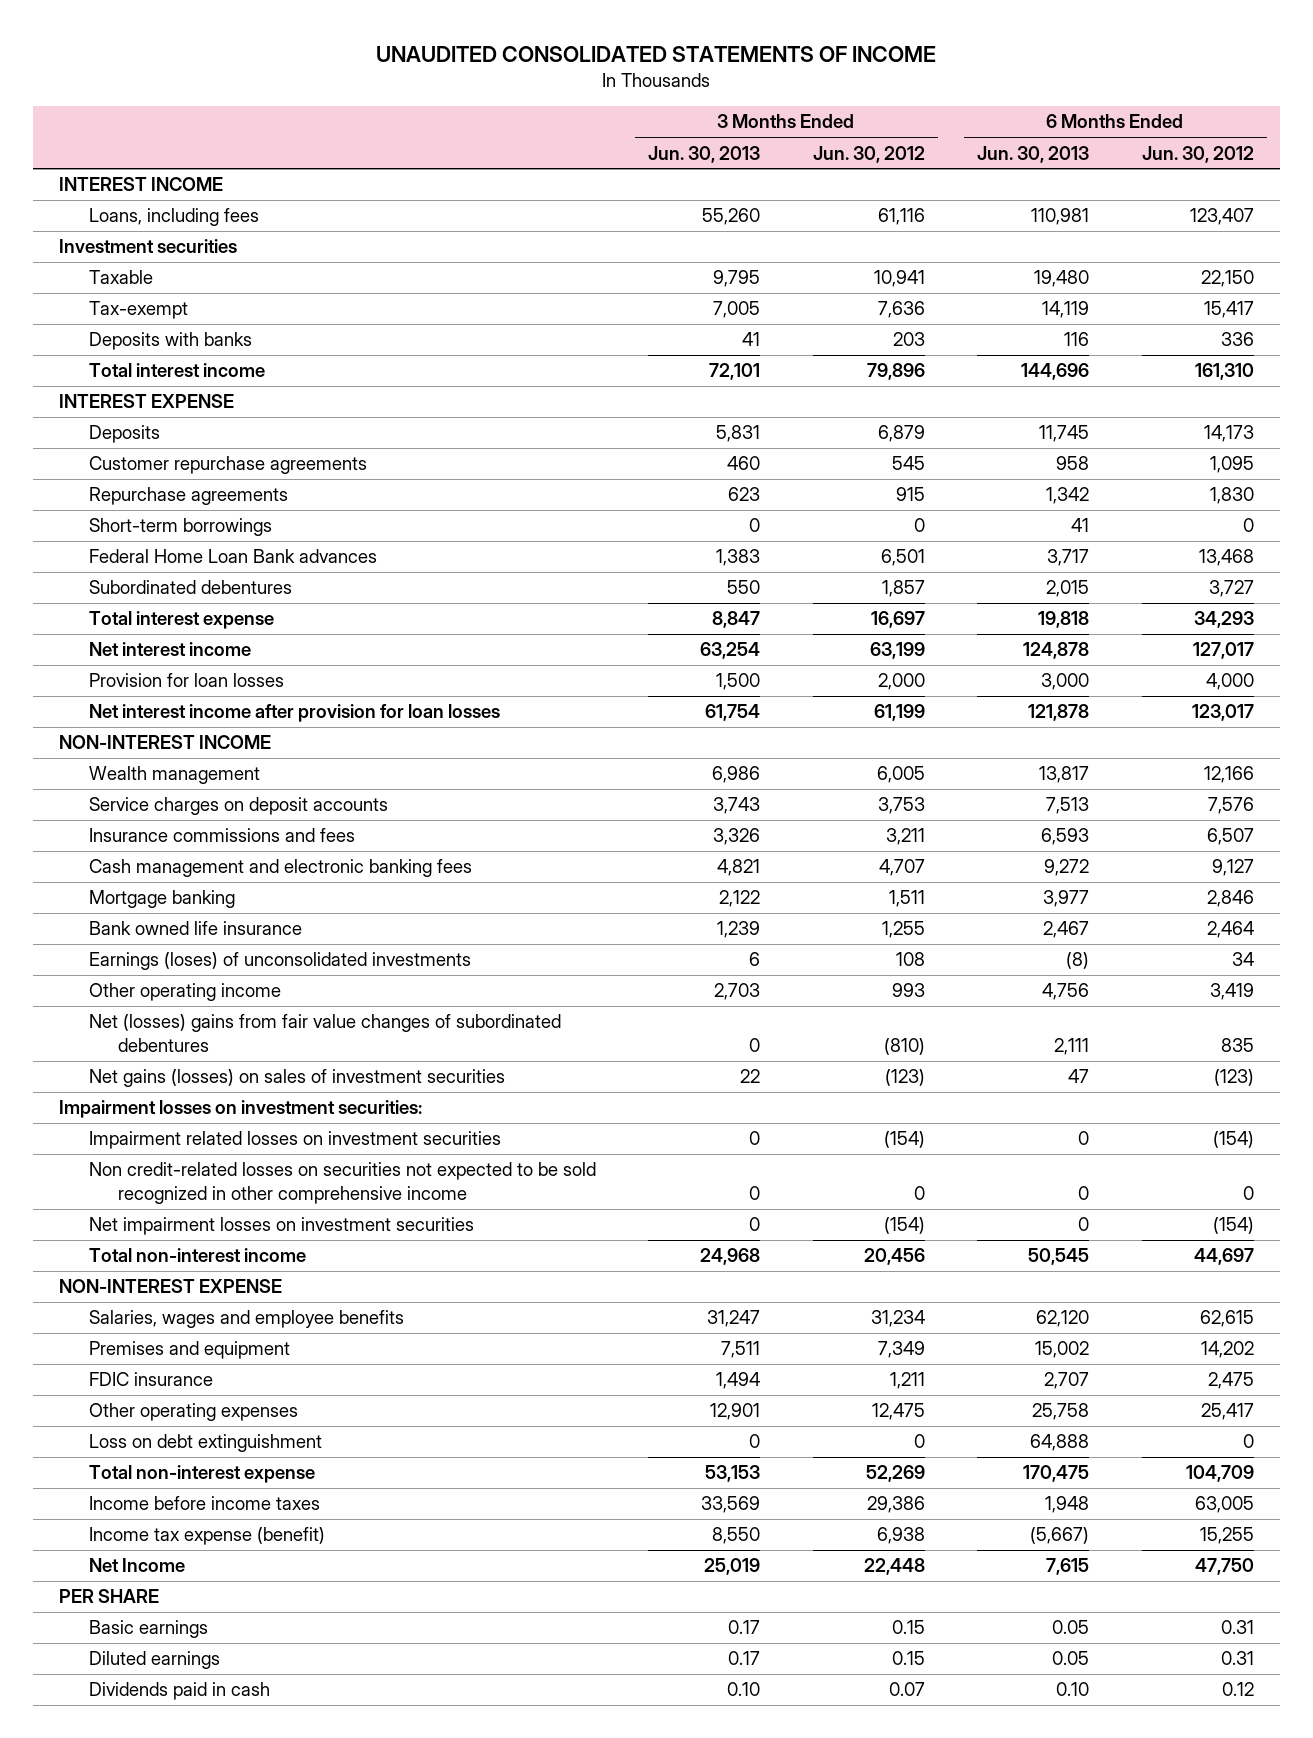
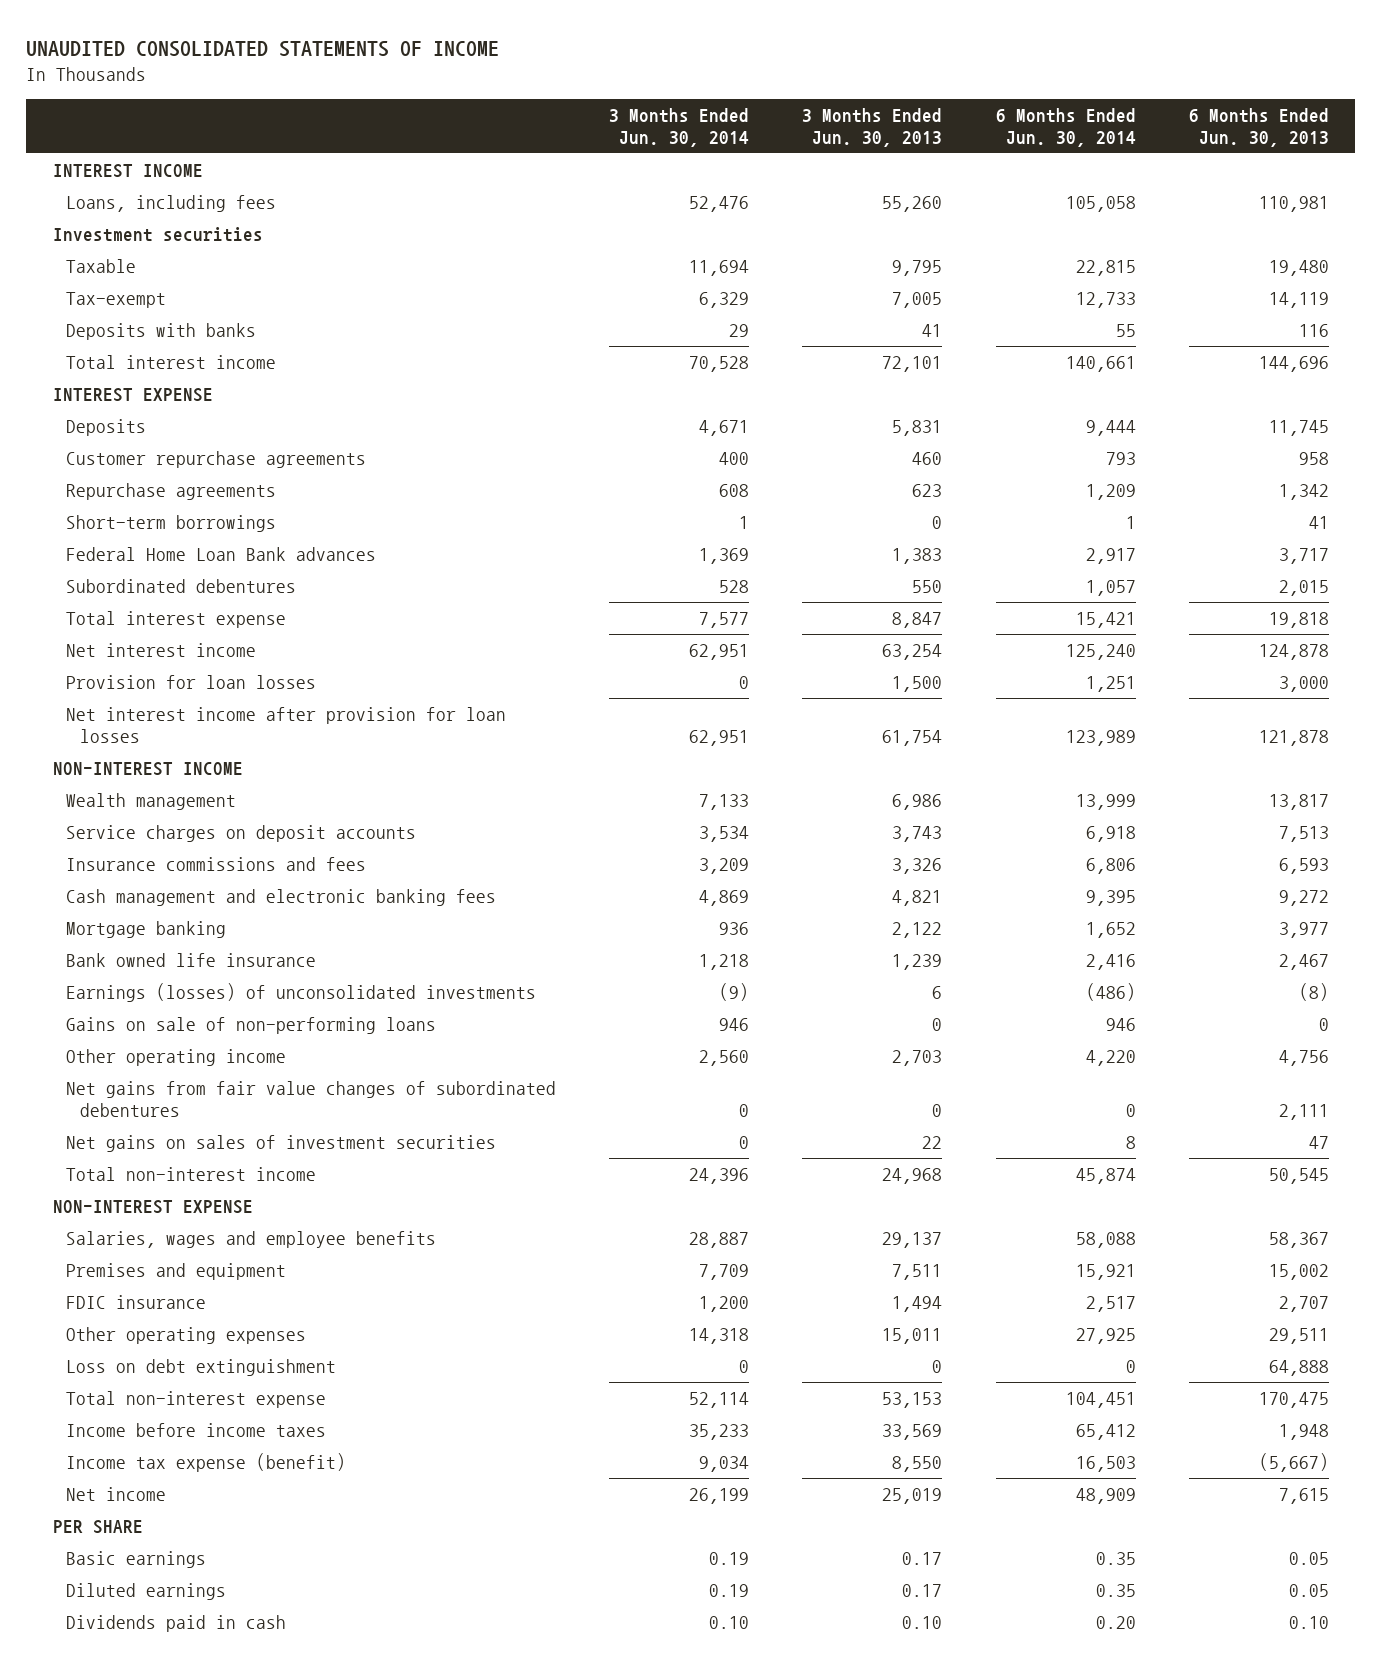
- | 3 Months Ended Jun. 30, 2013 | 3 Months Ended Jun. 30, 2012 | 6 Months Ended Jun. 30, 2013 | 6 Months Ended Jun. 30, 2012
+ | 3 Months Ended Jun. 30, 2014 | 3 Months Ended Jun. 30, 2013 | 6 Months Ended Jun. 30, 2014 | 6 Months Ended Jun. 30, 2013
- Earnings (loses) of unconsolidated investments | 6 | 108 | (8) | 34
+ Earnings (losses) of unconsolidated investments | (9) | 6 | (486) | (8)
+ Gains on sale of non-performing loans | 946 | 0 | 946 | 0
- Net (losses) gains from fair value changes of subordinated debentures | 0 | (810) | 2,111 | 835
- Net gains (losses) on sales of investment securities | 22 | (123) | 47 | (123)
- Impairment losses on investment securities:
- Impairment related losses on investment securities | 0 | (154) | 0 | (154)
- Non credit-related losses on securities not expected to be sold recognized in other comprehensive income | 0 | 0 | 0 | 0
- Net impairment losses on investment securities | 0 | (154) | 0 | (154)
+ Net gains from fair value changes of subordinated debentures | 0 | 0 | 0 | 2,111
+ Net gains on sales of investment securities | 0 | 22 | 8 | 47
- Salaries, wages and employee benefits | 31,247 | 31,234 | 62,120 | 62,615
+ Salaries, wages and employee benefits | 28,887 | 29,137 | 58,088 | 58,367
- Other operating expenses | 12,901 | 12,475 | 25,758 | 25,417
+ Other operating expenses | 14,318 | 15,011 | 27,925 | 29,511
- Net Income | 25,019 | 22,448 | 7,615 | 47,750
+ Net income | 26,199 | 25,019 | 48,909 | 7,615

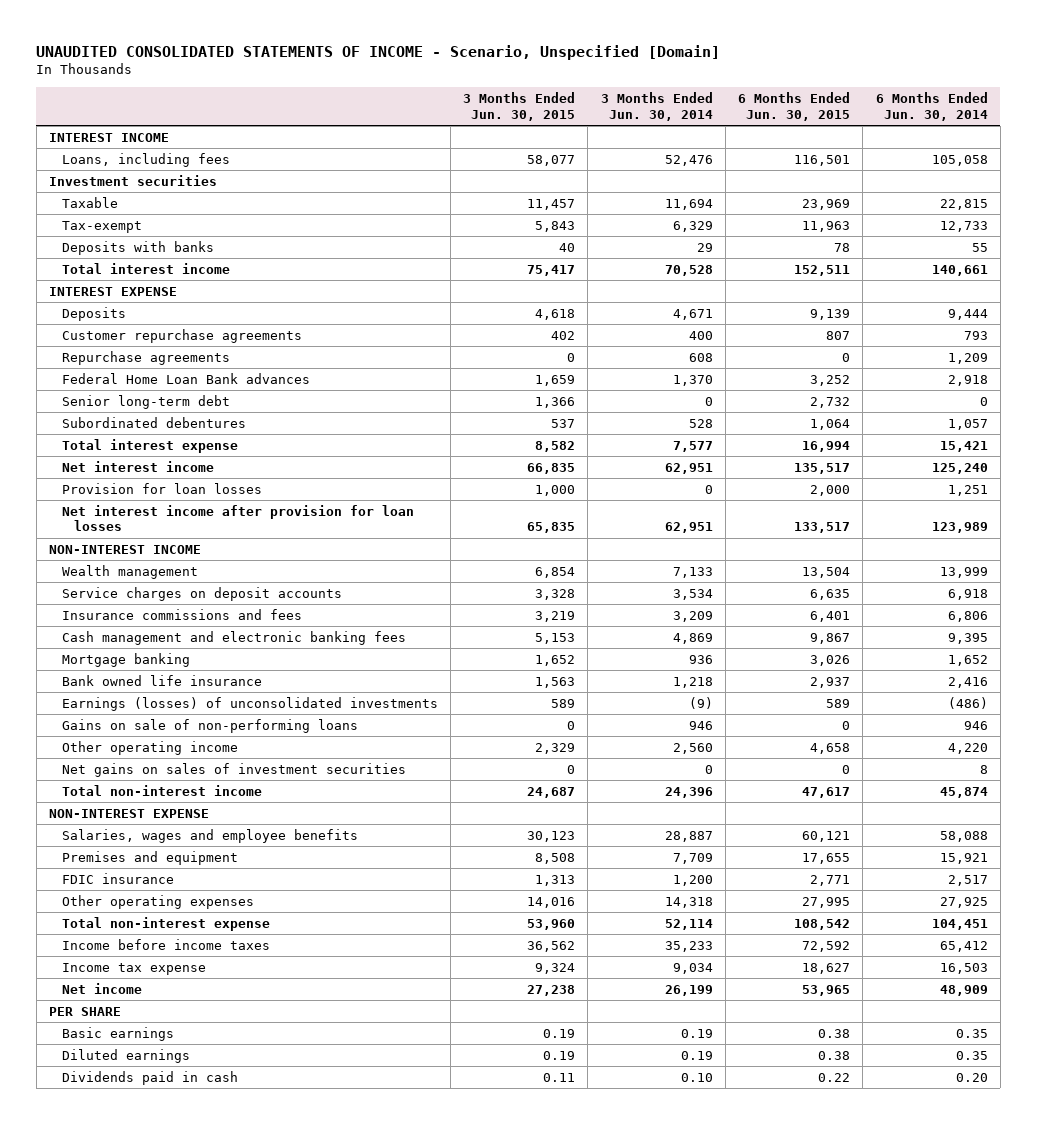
- UNAUDITED CONSOLIDATED STATEMENTS OF INCOME
+ UNAUDITED CONSOLIDATED STATEMENTS OF INCOME - Scenario, Unspecified [Domain]
- | 3 Months Ended Jun. 30, 2014 | 3 Months Ended Jun. 30, 2013 | 6 Months Ended Jun. 30, 2014 | 6 Months Ended Jun. 30, 2013
+ | 3 Months Ended Jun. 30, 2015 | 3 Months Ended Jun. 30, 2014 | 6 Months Ended Jun. 30, 2015 | 6 Months Ended Jun. 30, 2014
- Short-term borrowings | 1 | 0 | 1 | 41
- Federal Home Loan Bank advances | 1,369 | 1,383 | 2,917 | 3,717
+ Federal Home Loan Bank advances | 1,659 | 1,370 | 3,252 | 2,918
+ Senior long-term debt | 1,366 | 0 | 2,732 | 0
- Net gains from fair value changes of subordinated debentures | 0 | 0 | 0 | 2,111
- Loss on debt extinguishment | 0 | 0 | 0 | 64,888
- Income tax expense (benefit) | 9,034 | 8,550 | 16,503 | (5,667)
+ Income tax expense | 9,324 | 9,034 | 18,627 | 16,503

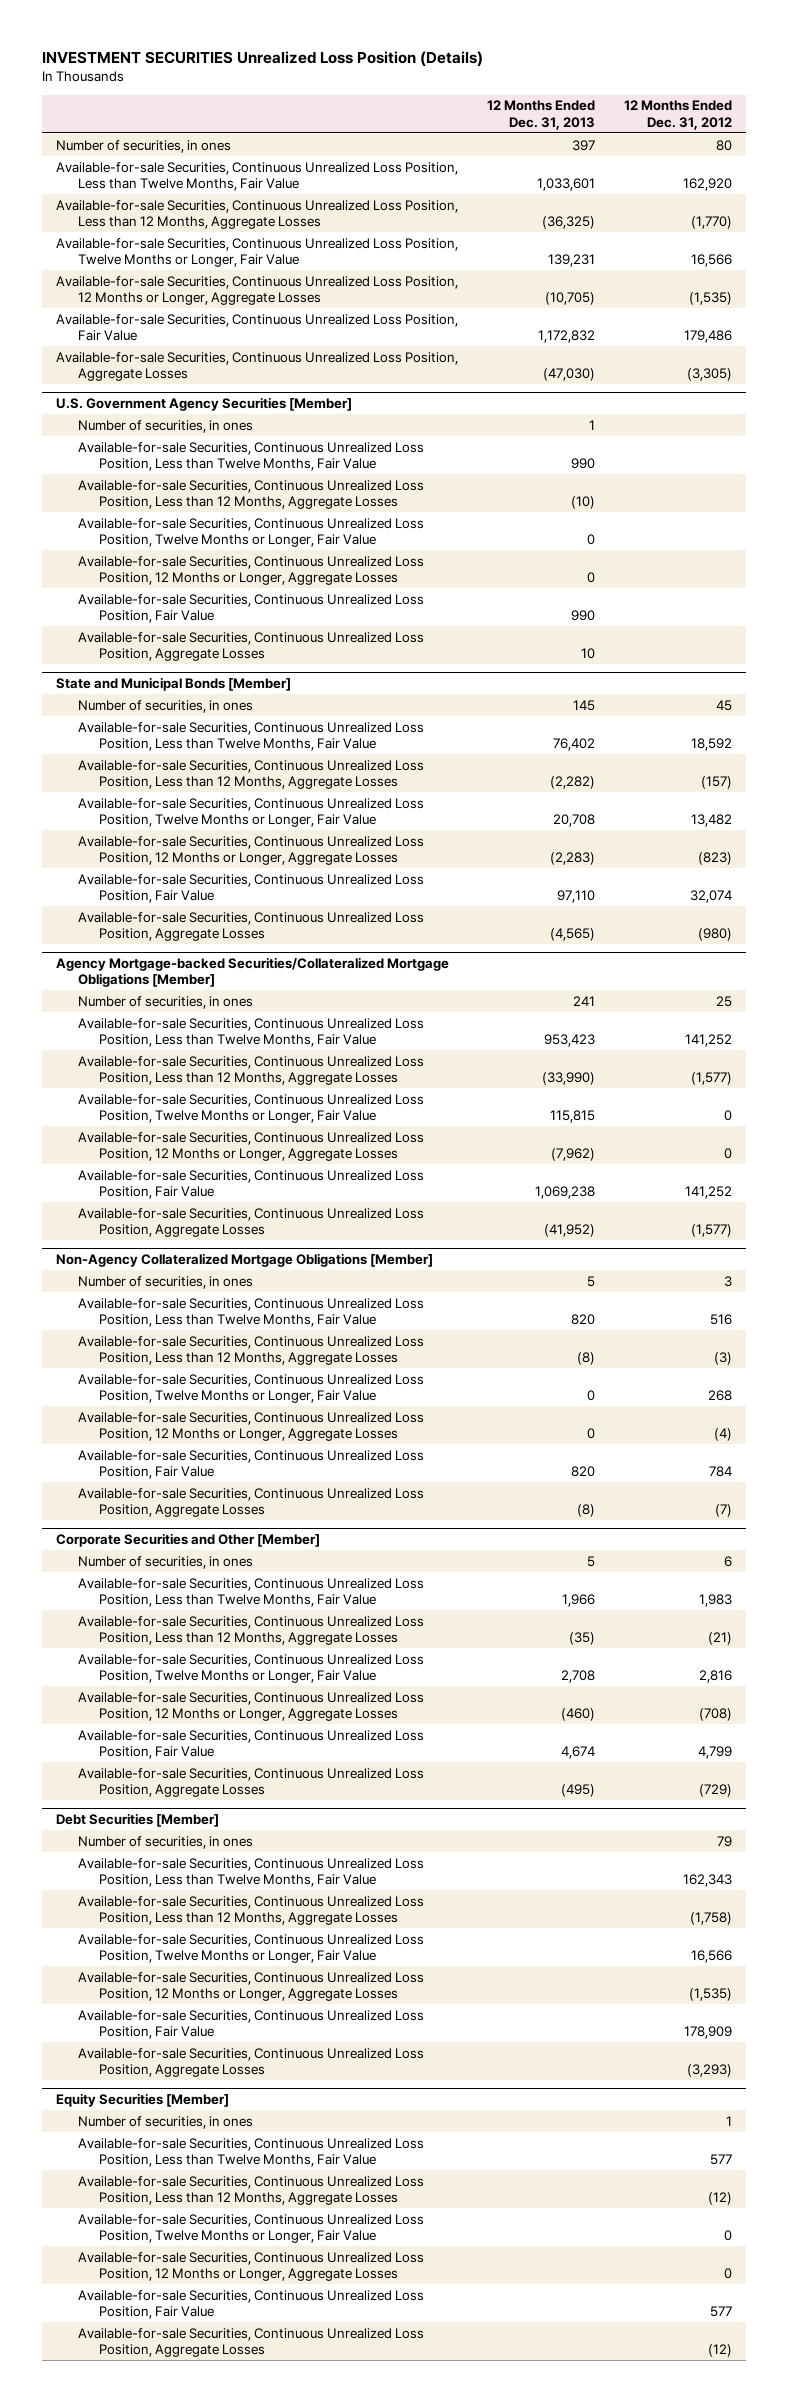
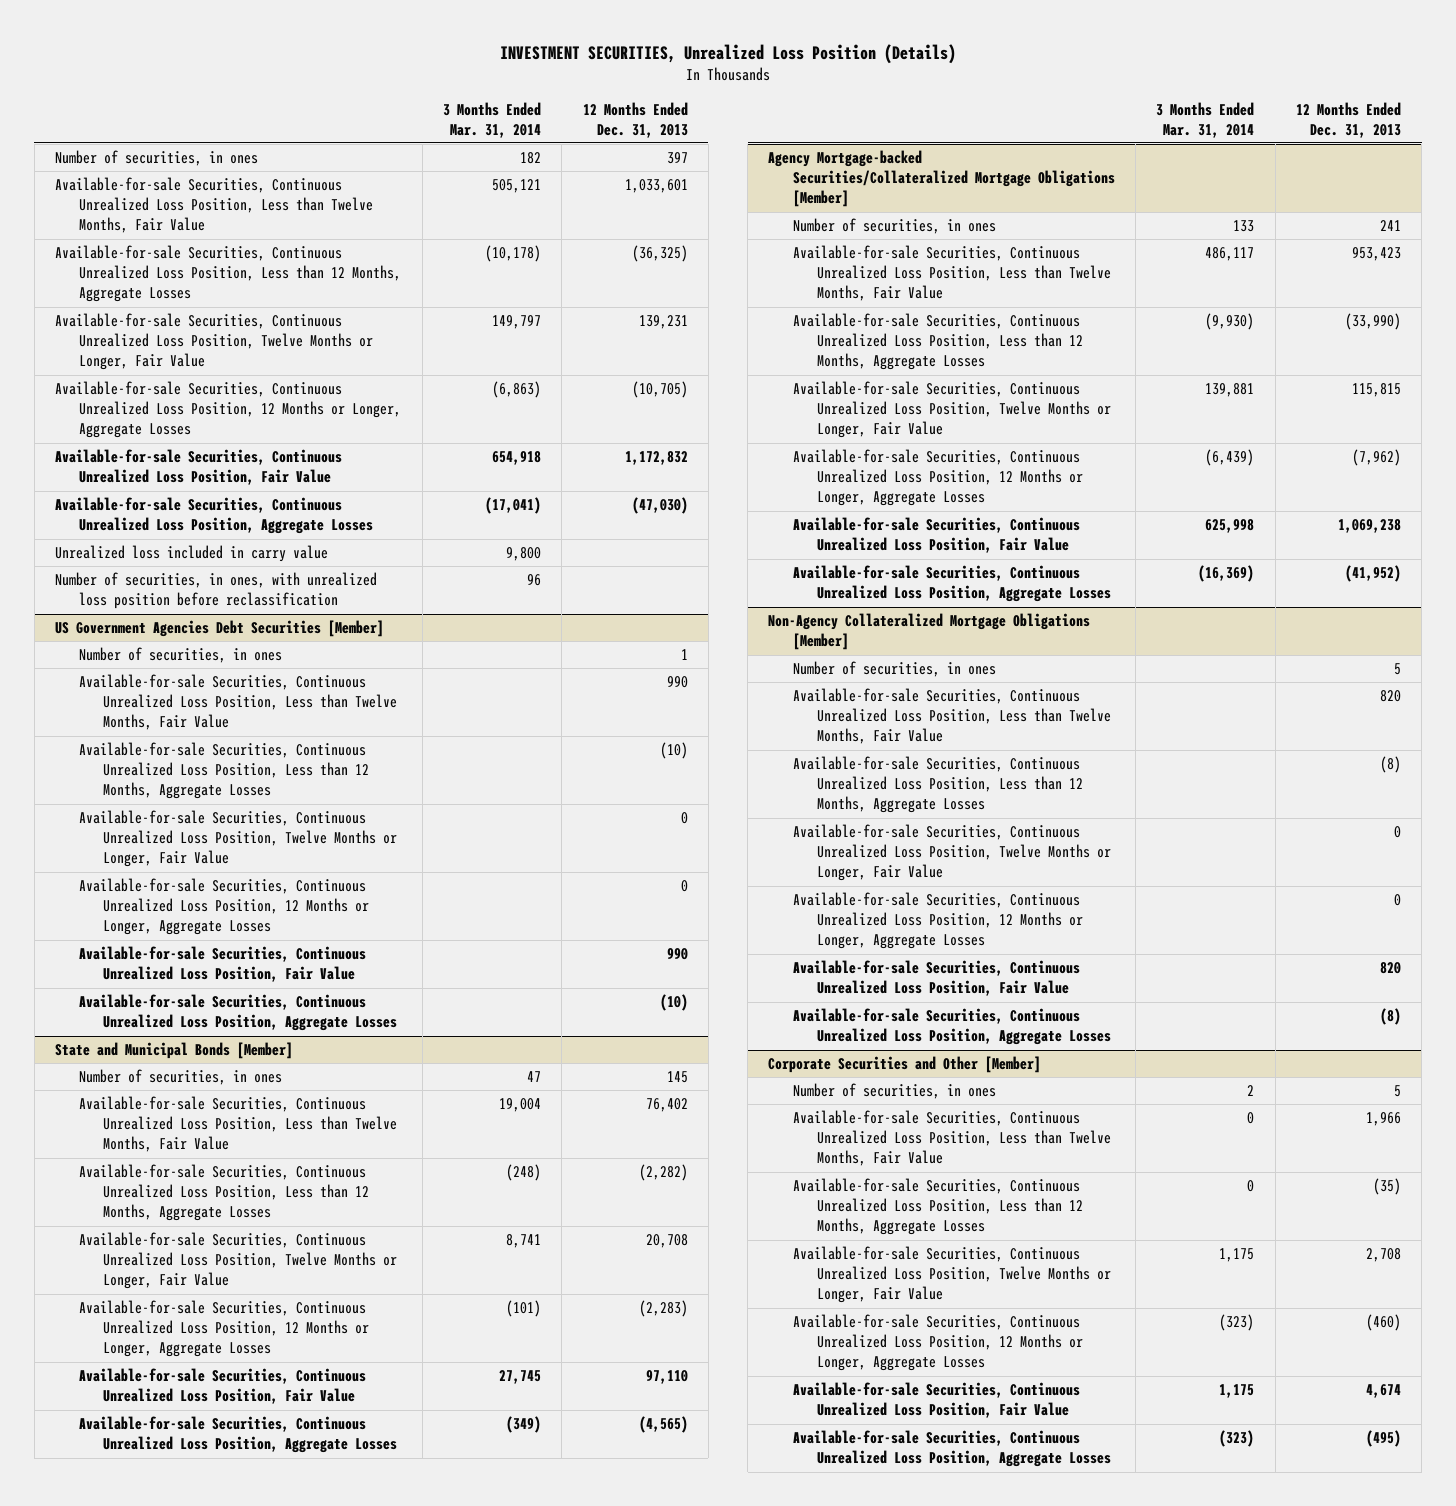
- INVESTMENT SECURITIES Unrealized Loss Position (Details)
+ INVESTMENT SECURITIES, Unrealized Loss Position (Details)
- | 12 Months Ended Dec. 31, 2013 | 12 Months Ended Dec. 31, 2012
+ | 3 Months Ended Mar. 31, 2014 | 12 Months Ended Dec. 31, 2013
- U.S. Government Agency Securities [Member]
+ Unrealized loss included in carry value | 9,800 |
+ Number of securities, in ones, with unrealized loss position before reclassification | 96 |
+ US Government Agencies Debt Securities [Member]
- Available-for-sale Securities, Continuous Unrealized Loss Position, Aggregate Losses | 10 |
+ Available-for-sale Securities, Continuous Unrealized Loss Position, Aggregate Losses | | (10)
- Debt Securities [Member]
- Number of securities, in ones | | 79
- Available-for-sale Securities, Continuous Unrealized Loss Position, Less than Twelve Months, Fair Value | | 162,343
- Available-for-sale Securities, Continuous Unrealized Loss Position, Less than 12 Months, Aggregate Losses | | (1,758)
- Available-for-sale Securities, Continuous Unrealized Loss Position, Twelve Months or Longer, Fair Value | | 16,566
- Available-for-sale Securities, Continuous Unrealized Loss Position, 12 Months or Longer, Aggregate Losses | | (1,535)
- Available-for-sale Securities, Continuous Unrealized Loss Position, Fair Value | | 178,909
- Available-for-sale Securities, Continuous Unrealized Loss Position, Aggregate Losses | | (3,293)
- Equity Securities [Member]
- Number of securities, in ones | | 1
- Available-for-sale Securities, Continuous Unrealized Loss Position, Less than Twelve Months, Fair Value | | 577
- Available-for-sale Securities, Continuous Unrealized Loss Position, Less than 12 Months, Aggregate Losses | | (12)
- Available-for-sale Securities, Continuous Unrealized Loss Position, Twelve Months or Longer, Fair Value | | 0
- Available-for-sale Securities, Continuous Unrealized Loss Position, 12 Months or Longer, Aggregate Losses | | 0
- Available-for-sale Securities, Continuous Unrealized Loss Position, Fair Value | | 577
- Available-for-sale Securities, Continuous Unrealized Loss Position, Aggregate Losses | | (12)

